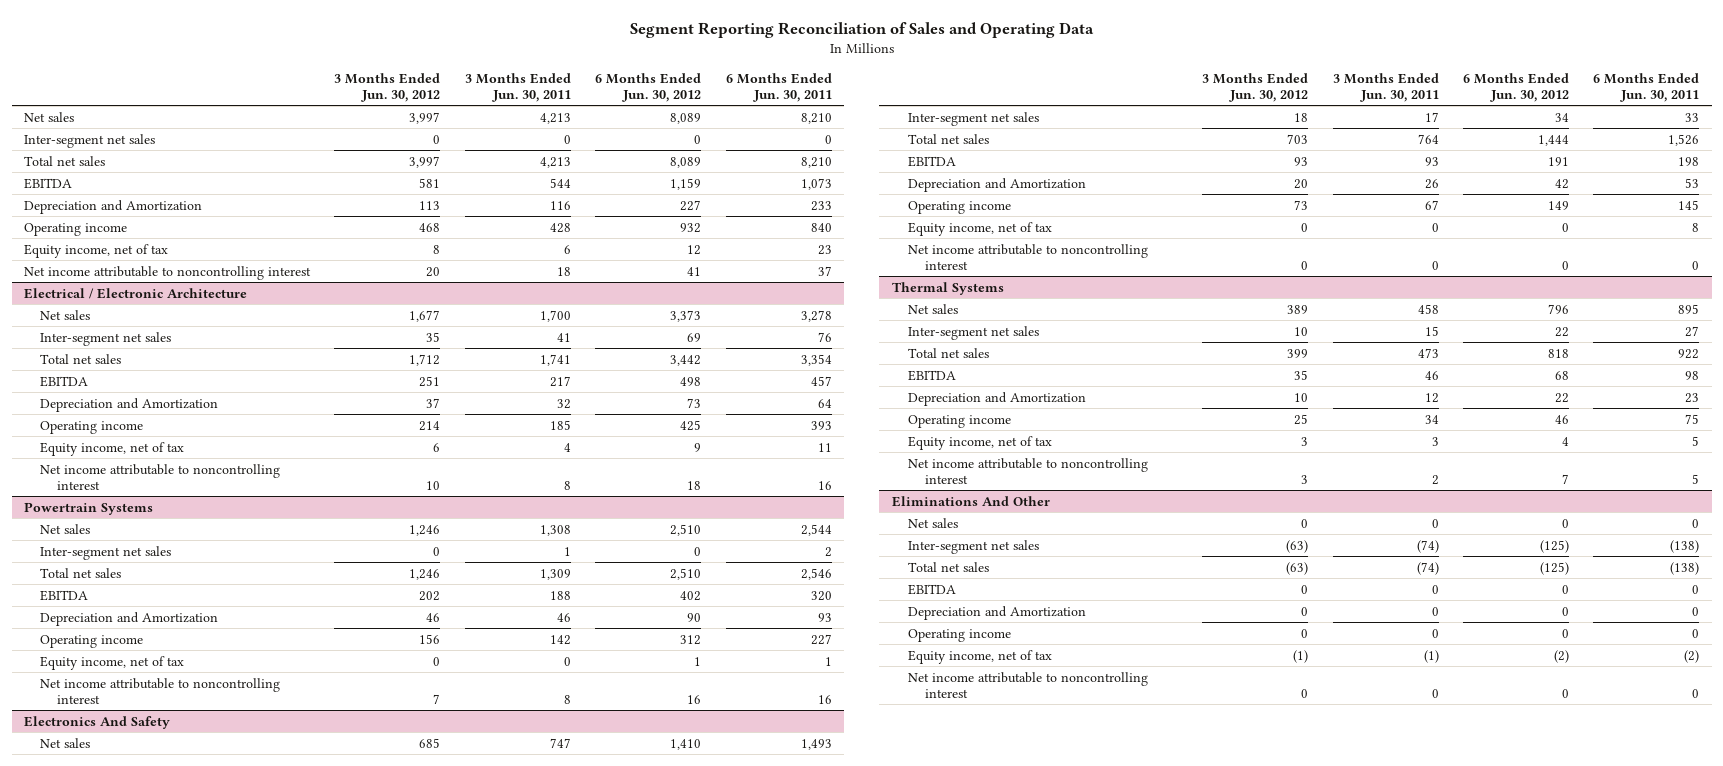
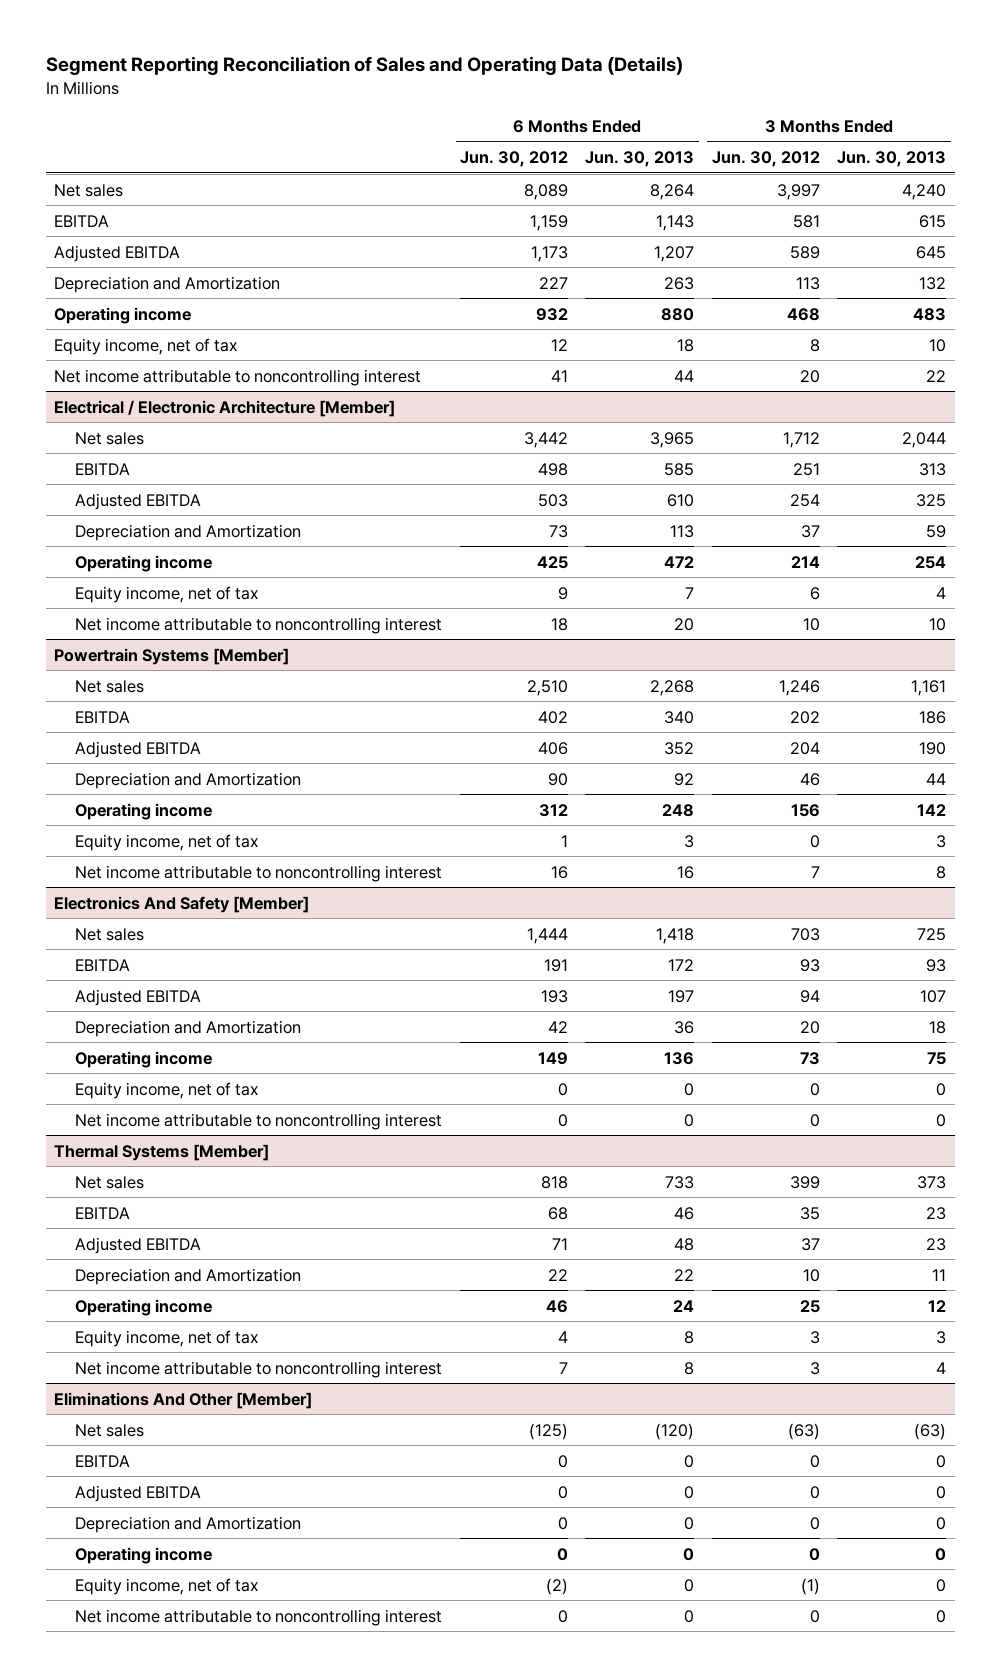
- Segment Reporting Reconciliation of Sales and Operating Data
+ Segment Reporting Reconciliation of Sales and Operating Data (Details)
- | 3 Months Ended Jun. 30, 2012 | 3 Months Ended Jun. 30, 2011 | 6 Months Ended Jun. 30, 2012 | 6 Months Ended Jun. 30, 2011
+ | 6 Months Ended Jun. 30, 2012 | 6 Months Ended Jun. 30, 2013 | 3 Months Ended Jun. 30, 2012 | 3 Months Ended Jun. 30, 2013
- Inter-segment net sales | 0 | 0 | 0 | 0
- Total net sales | 3,997 | 4,213 | 8,089 | 8,210
+ Adjusted EBITDA | 1,173 | 1,207 | 589 | 645
- Electrical / Electronic Architecture
- Net sales | 1,677 | 1,700 | 3,373 | 3,278
- Inter-segment net sales | 35 | 41 | 69 | 76
- Total net sales | 1,712 | 1,741 | 3,442 | 3,354
+ Electrical / Electronic Architecture [Member]
+ Net sales | 3,442 | 3,965 | 1,712 | 2,044
+ Adjusted EBITDA | 503 | 610 | 254 | 325
- Powertrain Systems
+ Powertrain Systems [Member]
- Inter-segment net sales | 0 | 1 | 0 | 2
- Total net sales | 1,246 | 1,309 | 2,510 | 2,546
+ Adjusted EBITDA | 406 | 352 | 204 | 190
- Electronics And Safety
- Net sales | 685 | 747 | 1,410 | 1,493
- Inter-segment net sales | 18 | 17 | 34 | 33
- Total net sales | 703 | 764 | 1,444 | 1,526
+ Electronics And Safety [Member]
+ Net sales | 1,444 | 1,418 | 703 | 725
+ Adjusted EBITDA | 193 | 197 | 94 | 107
- Thermal Systems
- Net sales | 389 | 458 | 796 | 895
- Inter-segment net sales | 10 | 15 | 22 | 27
- Total net sales | 399 | 473 | 818 | 922
+ Thermal Systems [Member]
+ Net sales | 818 | 733 | 399 | 373
+ Adjusted EBITDA | 71 | 48 | 37 | 23
- Eliminations And Other
- Net sales | 0 | 0 | 0 | 0
- Inter-segment net sales | (63) | (74) | (125) | (138)
- Total net sales | (63) | (74) | (125) | (138)
+ Eliminations And Other [Member]
+ Net sales | (125) | (120) | (63) | (63)
+ Adjusted EBITDA | 0 | 0 | 0 | 0

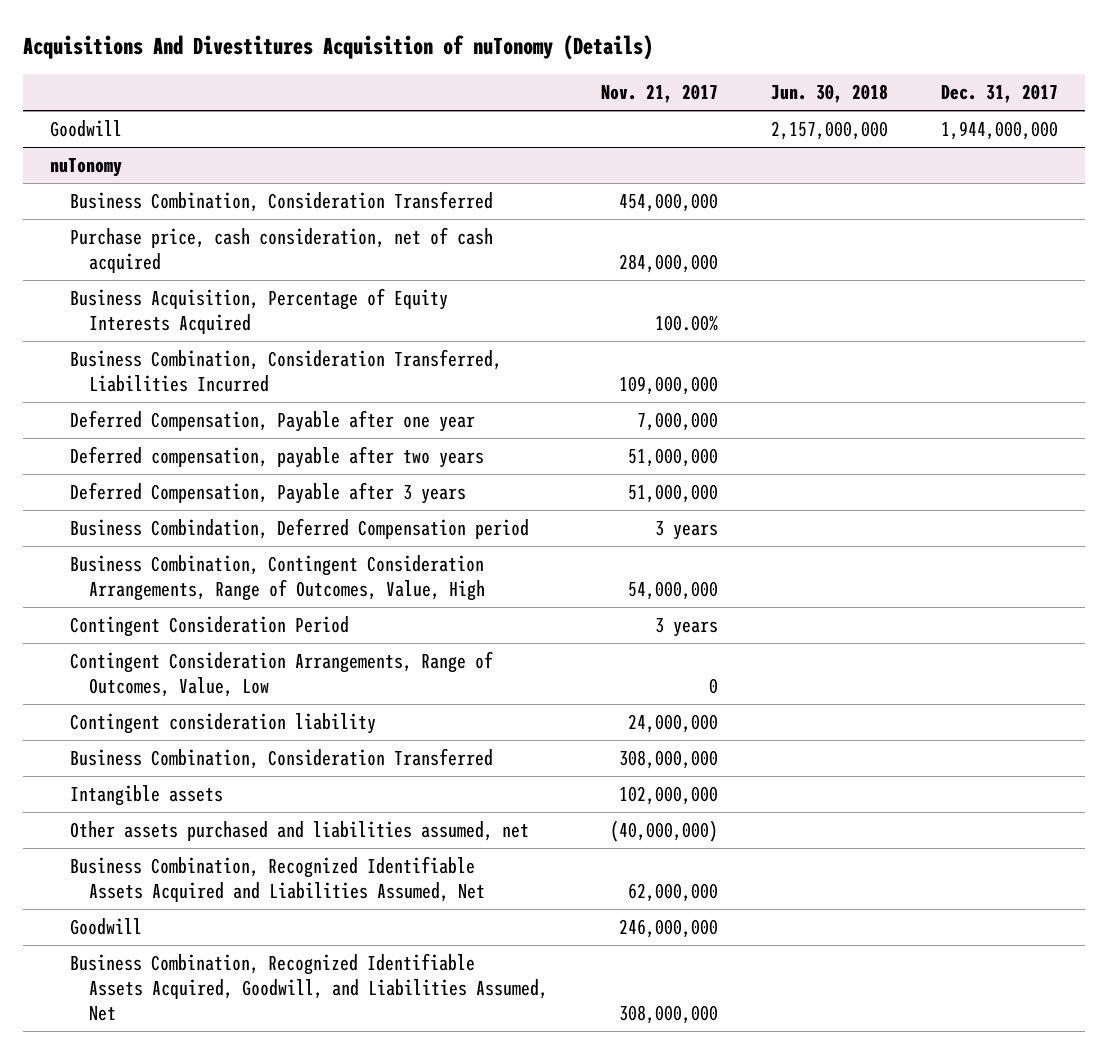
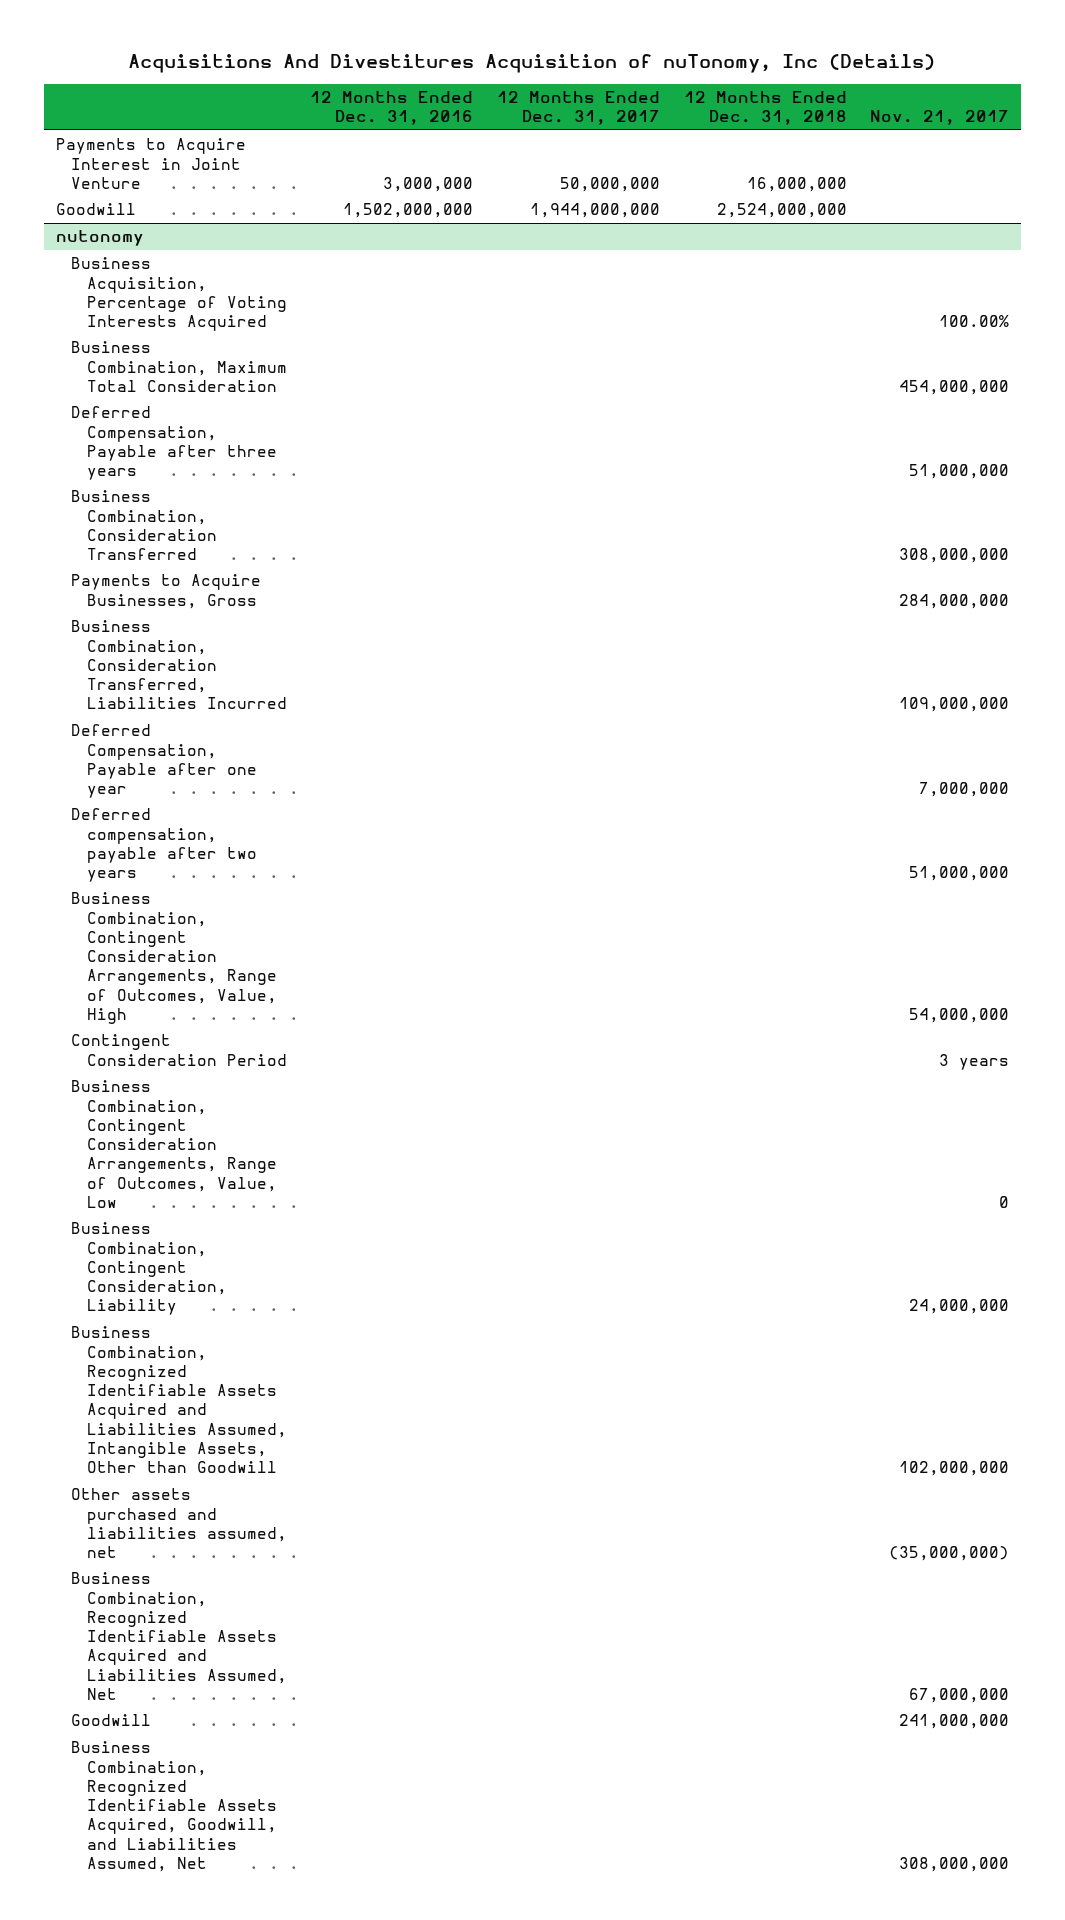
- Acquisitions And Divestitures Acquisition of nuTonomy (Details)
+ Acquisitions And Divestitures Acquisition of nuTonomy, Inc (Details)
- | Nov. 21, 2017 | Jun. 30, 2018 | Dec. 31, 2017
+ | 12 Months Ended Dec. 31, 2016 | 12 Months Ended Dec. 31, 2017 | 12 Months Ended Dec. 31, 2018 | Nov. 21, 2017
+ Payments to Acquire Interest in Joint Venture | 3,000,000 | 50,000,000 | 16,000,000 |
- nuTonomy
- Business Combination, Consideration Transferred | 454,000,000 | |
- Purchase price, cash consideration, net of cash acquired | 284,000,000 | |
- Business Acquisition, Percentage of Equity Interests Acquired | 100.00% | |
+ nutonomy
+ Business Acquisition, Percentage of Voting Interests Acquired | | | | 100.00%
+ Business Combination, Maximum Total Consideration | | | | 454,000,000
+ Deferred Compensation, Payable after three years | | | | 51,000,000
+ Business Combination, Consideration Transferred | | | | 308,000,000
+ Payments to Acquire Businesses, Gross | | | | 284,000,000
- Deferred Compensation, Payable after 3 years | 51,000,000 | |
- Business Combindation, Deferred Compensation period | 3 years | |
- Contingent Consideration Arrangements, Range of Outcomes, Value, Low | 0 | |
- Contingent consideration liability | 24,000,000 | |
- Business Combination, Consideration Transferred | 308,000,000 | |
- Intangible assets | 102,000,000 | |
- Other assets purchased and liabilities assumed, net | (40,000,000) | |
- Business Combination, Recognized Identifiable Assets Acquired and Liabilities Assumed, Net | 62,000,000 | |
- Goodwill | 246,000,000 | |
+ Business Combination, Contingent Consideration Arrangements, Range of Outcomes, Value, Low | | | | 0
+ Business Combination, Contingent Consideration, Liability | | | | 24,000,000
+ Business Combination, Recognized Identifiable Assets Acquired and Liabilities Assumed, Intangible Assets, Other than Goodwill | | | | 102,000,000
+ Other assets purchased and liabilities assumed, net | | | | (35,000,000)
+ Business Combination, Recognized Identifiable Assets Acquired and Liabilities Assumed, Net | | | | 67,000,000
+ Goodwill | | | | 241,000,000

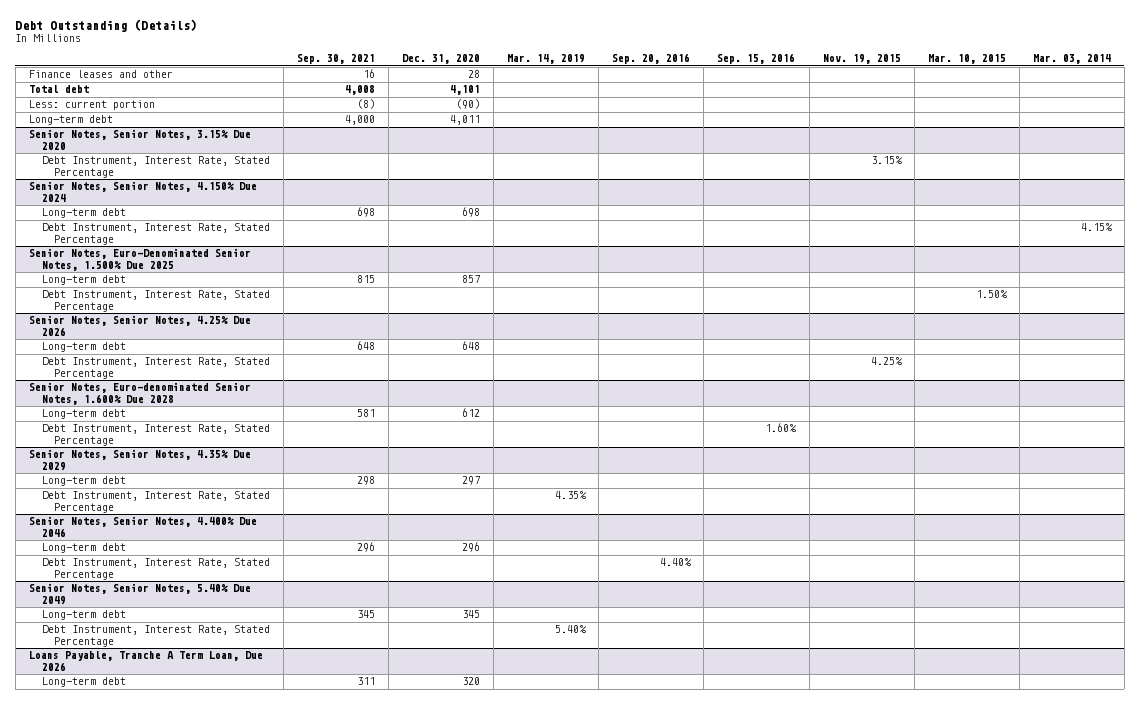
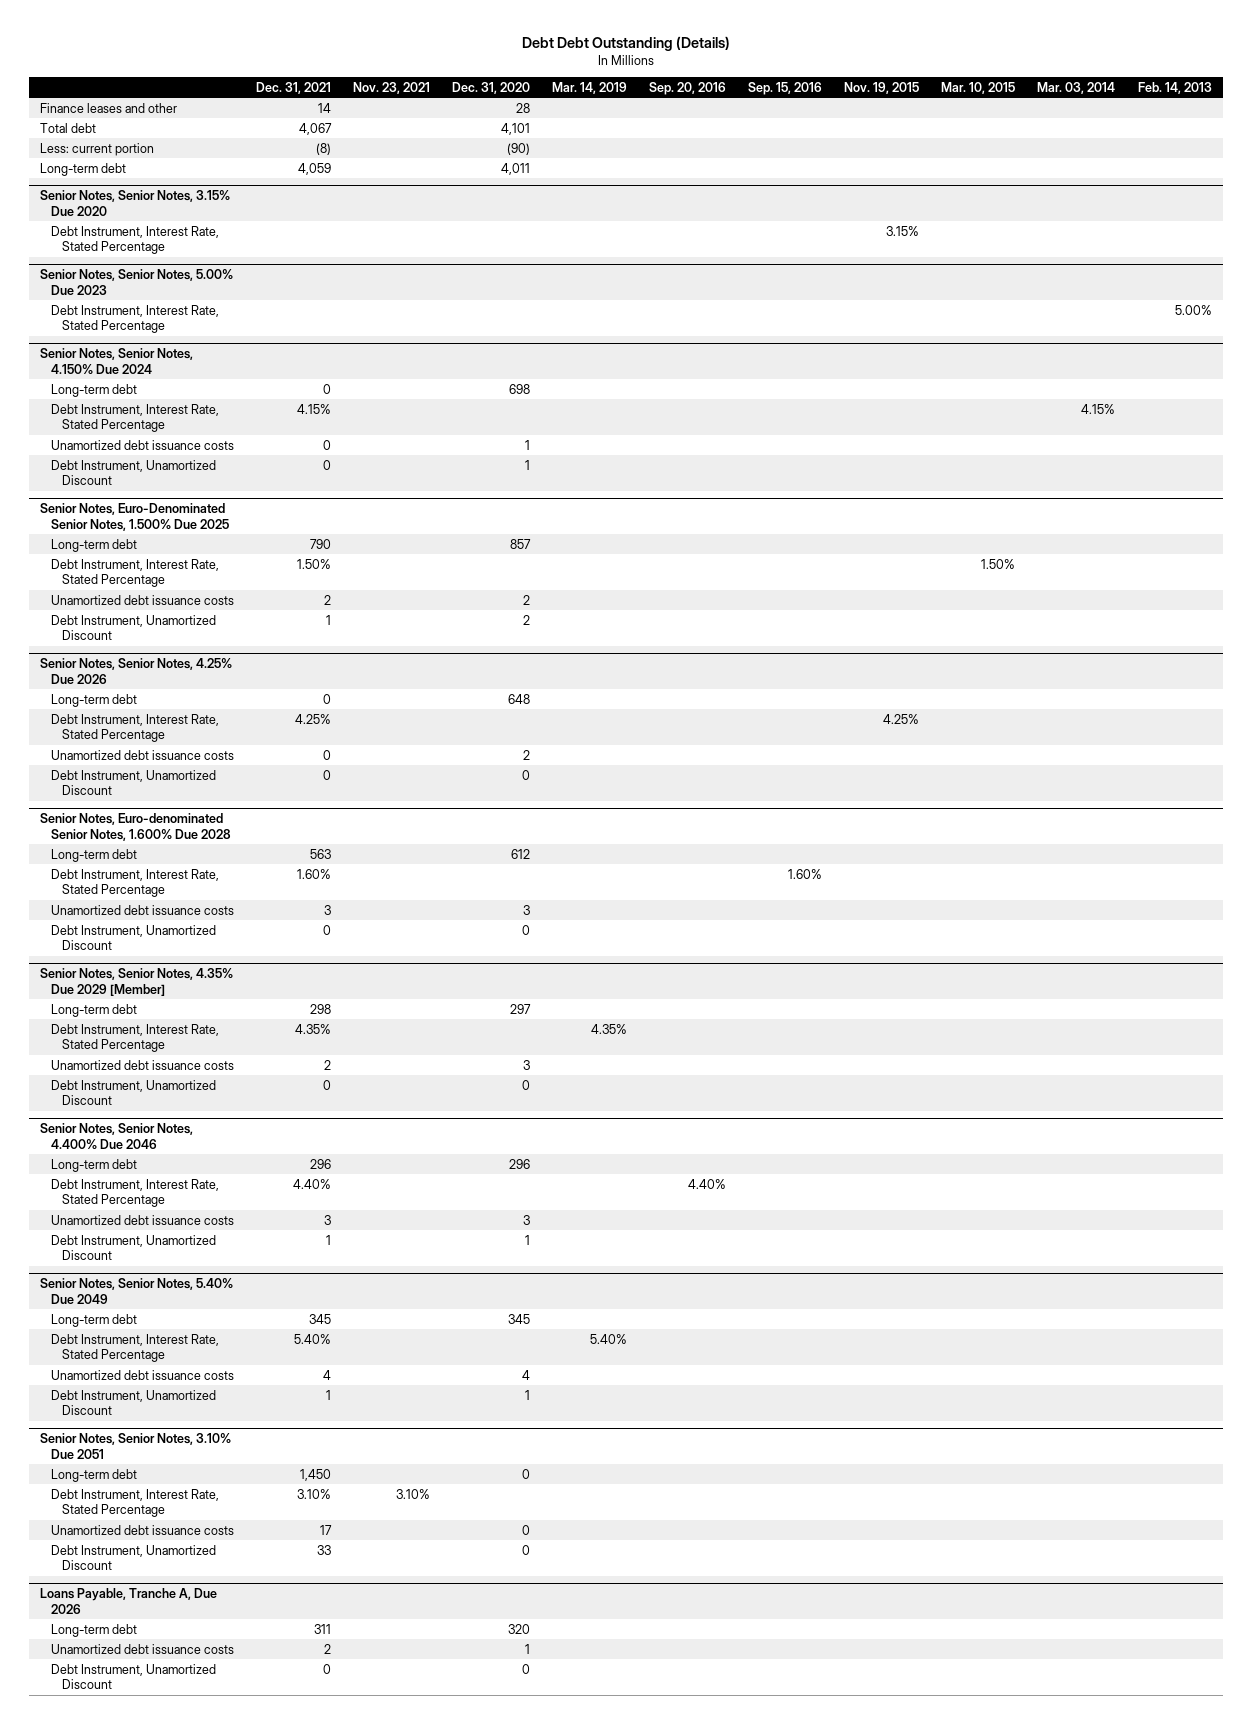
- Debt Outstanding (Details)
+ Debt Debt Outstanding (Details)
- | Sep. 30, 2021 | Dec. 31, 2020 | Mar. 14, 2019 | Sep. 20, 2016 | Sep. 15, 2016 | Nov. 19, 2015 | Mar. 10, 2015 | Mar. 03, 2014
+ | Dec. 31, 2021 | Nov. 23, 2021 | Dec. 31, 2020 | Mar. 14, 2019 | Sep. 20, 2016 | Sep. 15, 2016 | Nov. 19, 2015 | Mar. 10, 2015 | Mar. 03, 2014 | Feb. 14, 2013
+ Senior Notes, Senior Notes, 5.00% Due 2023
+ Debt Instrument, Interest Rate, Stated Percentage | | | | | | | | | | 5.00%
@ Senior Notes, Senior Notes, 4.150% Due 2024
+ Unamortized debt issuance costs | 0 | | 1 | | | | | | |
+ Debt Instrument, Unamortized Discount | 0 | | 1 | | | | | | |
@ Senior Notes, Euro-Denominated Senior Notes, 1.500% Due 2025
+ Unamortized debt issuance costs | 2 | | 2 | | | | | | |
+ Debt Instrument, Unamortized Discount | 1 | | 2 | | | | | | |
@ Senior Notes, Senior Notes, 4.25% Due 2026
+ Unamortized debt issuance costs | 0 | | 2 | | | | | | |
+ Debt Instrument, Unamortized Discount | 0 | | 0 | | | | | | |
- Senior Notes, Senior Notes, 4.35% Due 2029
@ Senior Notes, Euro-denominated Senior Notes, 1.600% Due 2028
+ Unamortized debt issuance costs | 3 | | 3 | | | | | | |
+ Debt Instrument, Unamortized Discount | 0 | | 0 | | | | | | |
+ Senior Notes, Senior Notes, 4.35% Due 2029 [Member]
+ Unamortized debt issuance costs | 2 | | 3 | | | | | | |
+ Debt Instrument, Unamortized Discount | 0 | | 0 | | | | | | |
@ Senior Notes, Senior Notes, 4.400% Due 2046
+ Unamortized debt issuance costs | 3 | | 3 | | | | | | |
+ Debt Instrument, Unamortized Discount | 1 | | 1 | | | | | | |
- Loans Payable, Tranche A Term Loan, Due 2026
@ Senior Notes, Senior Notes, 5.40% Due 2049
+ Unamortized debt issuance costs | 4 | | 4 | | | | | | |
+ Debt Instrument, Unamortized Discount | 1 | | 1 | | | | | | |
+ Senior Notes, Senior Notes, 3.10% Due 2051
+ Long-term debt | 1,450 | | 0 | | | | | | |
+ Debt Instrument, Interest Rate, Stated Percentage | 3.10% | 3.10% | | | | | | | |
+ Unamortized debt issuance costs | 17 | | 0 | | | | | | |
+ Debt Instrument, Unamortized Discount | 33 | | 0 | | | | | | |
+ Loans Payable, Tranche A, Due 2026
+ Unamortized debt issuance costs | 2 | | 1 | | | | | | |
+ Debt Instrument, Unamortized Discount | 0 | | 0 | | | | | | |

